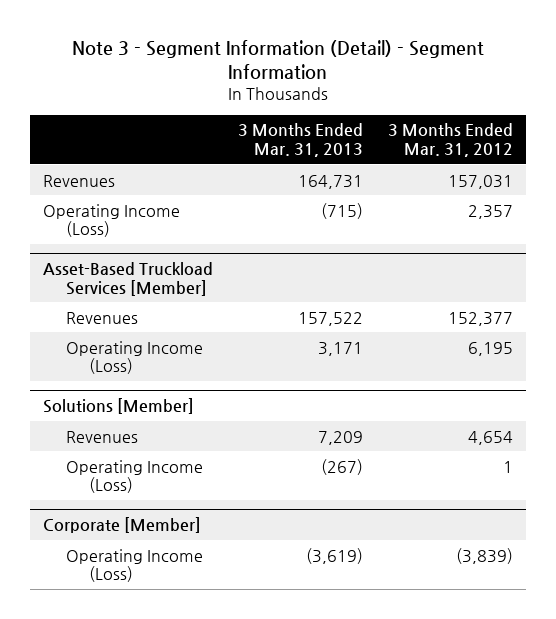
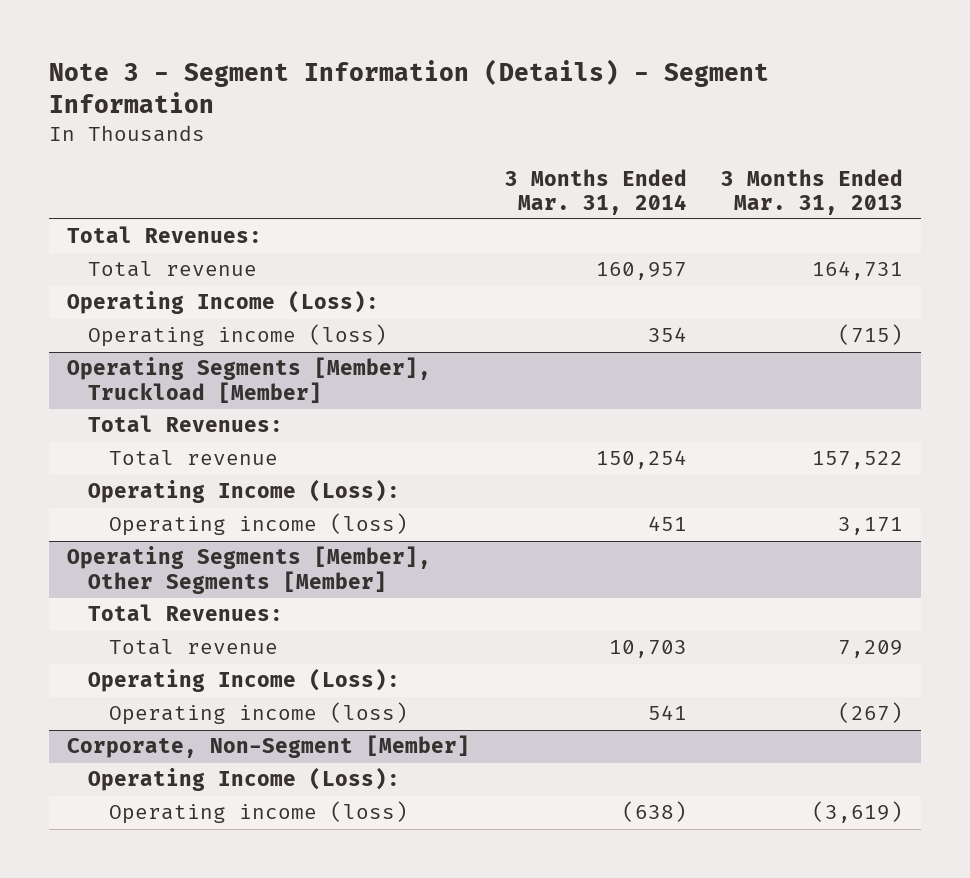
- Note 3 - Segment Information (Detail) - Segment Information
+ Note 3 - Segment Information (Details) - Segment Information
- | 3 Months Ended Mar. 31, 2013 | 3 Months Ended Mar. 31, 2012
+ | 3 Months Ended Mar. 31, 2014 | 3 Months Ended Mar. 31, 2013
- Revenues | 164,731 | 157,031
- Operating Income (Loss) | (715) | 2,357
- Asset-Based Truckload Services [Member]
- Revenues | 157,522 | 152,377
- Operating Income (Loss) | 3,171 | 6,195
- Solutions [Member]
- Revenues | 7,209 | 4,654
- Operating Income (Loss) | (267) | 1
- Corporate [Member]
- Operating Income (Loss) | (3,619) | (3,839)
+ Total Revenues:
+ Total revenue | 160,957 | 164,731
+ Operating Income (Loss):
+ Operating income (loss) | 354 | (715)
+ Operating Segments [Member], Truckload [Member]
+ Total Revenues:
+ Total revenue | 150,254 | 157,522
+ Operating Income (Loss):
+ Operating income (loss) | 451 | 3,171
+ Operating Segments [Member], Other Segments [Member]
+ Total Revenues:
+ Total revenue | 10,703 | 7,209
+ Operating Income (Loss):
+ Operating income (loss) | 541 | (267)
+ Corporate, Non-Segment [Member]
+ Operating Income (Loss):
+ Operating income (loss) | (638) | (3,619)

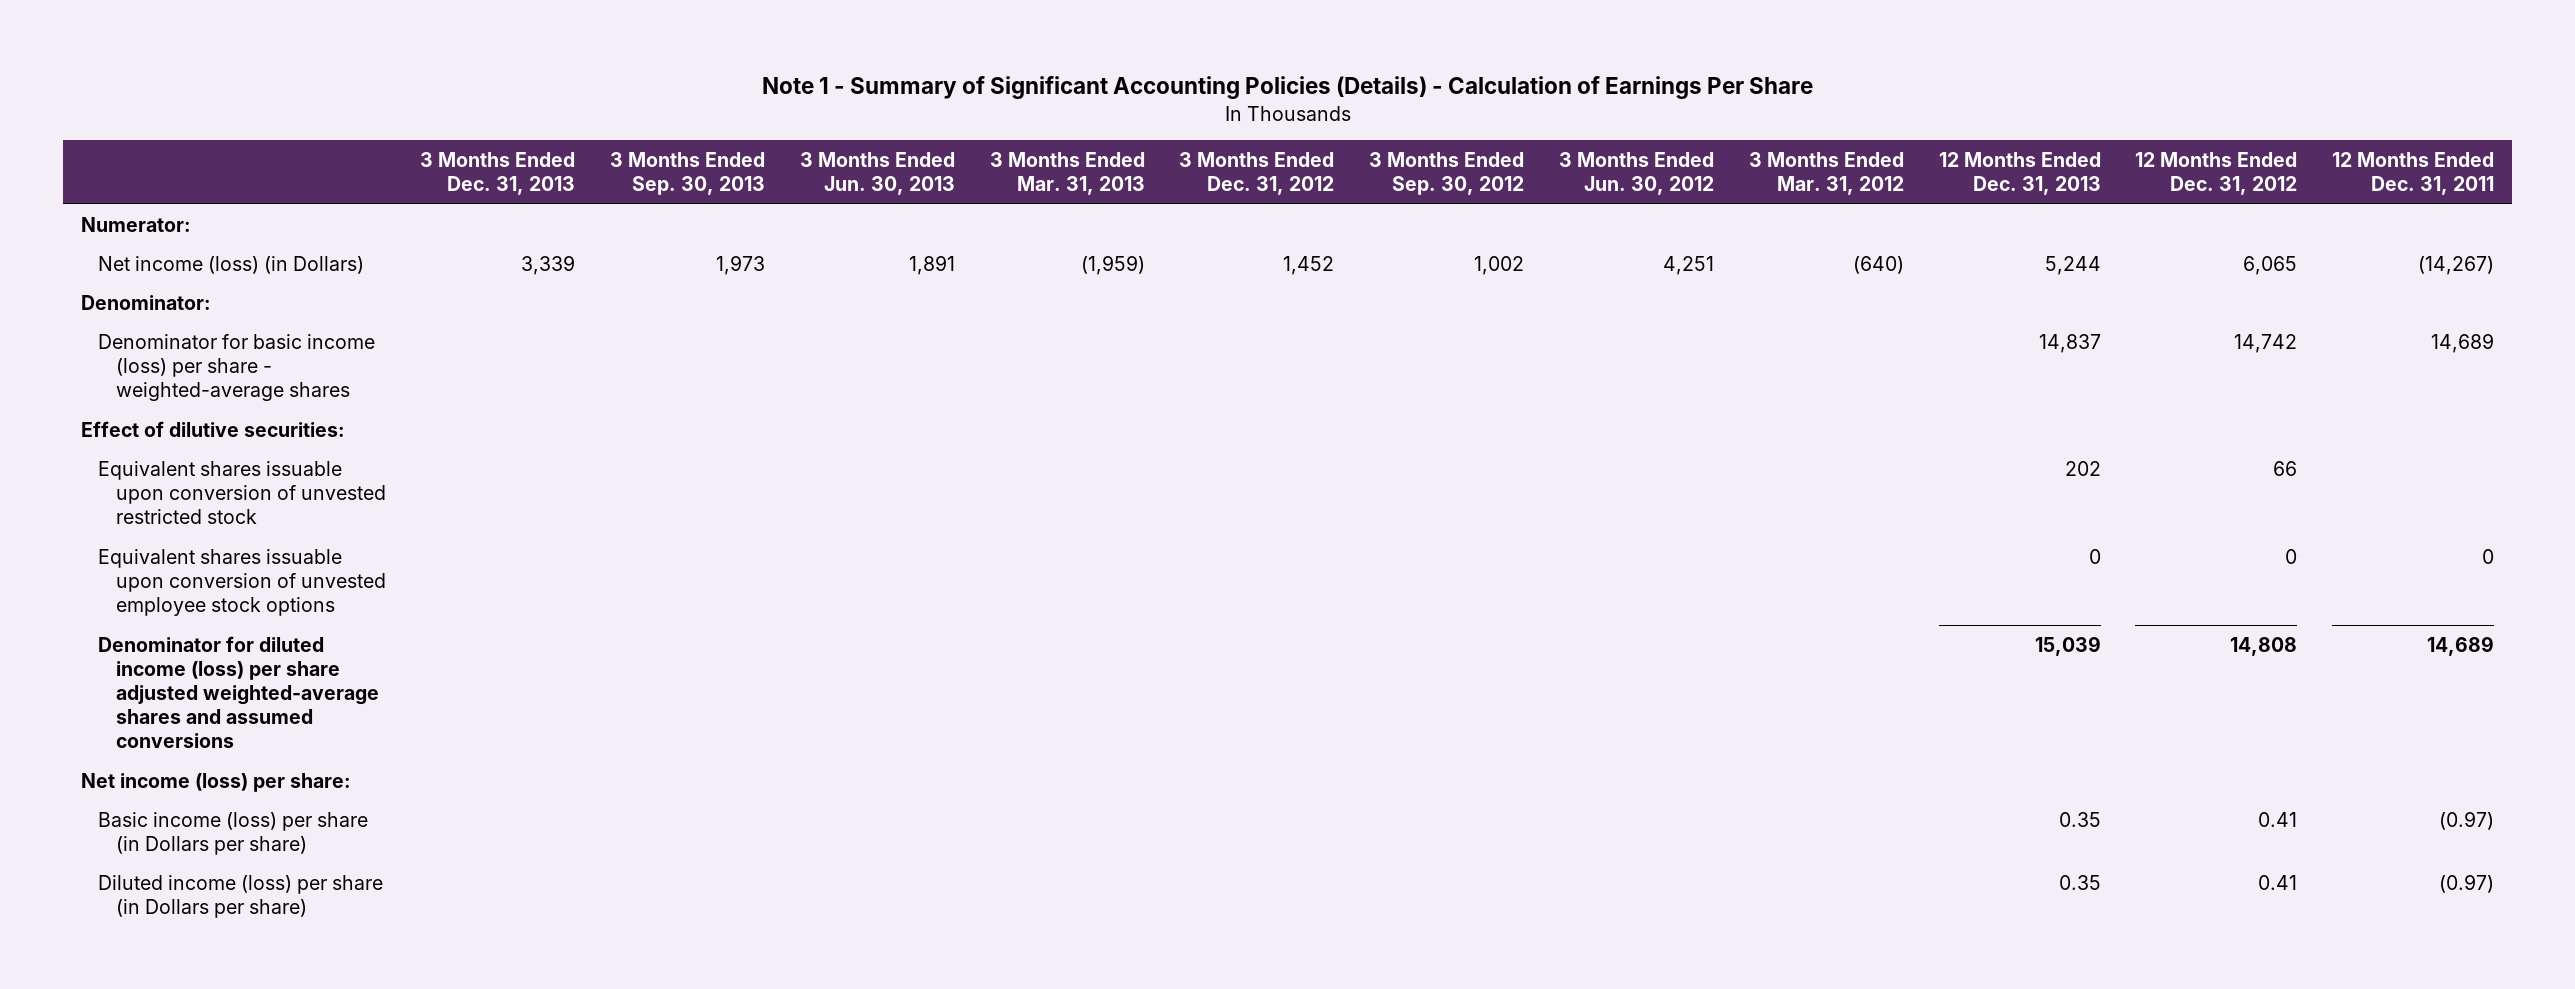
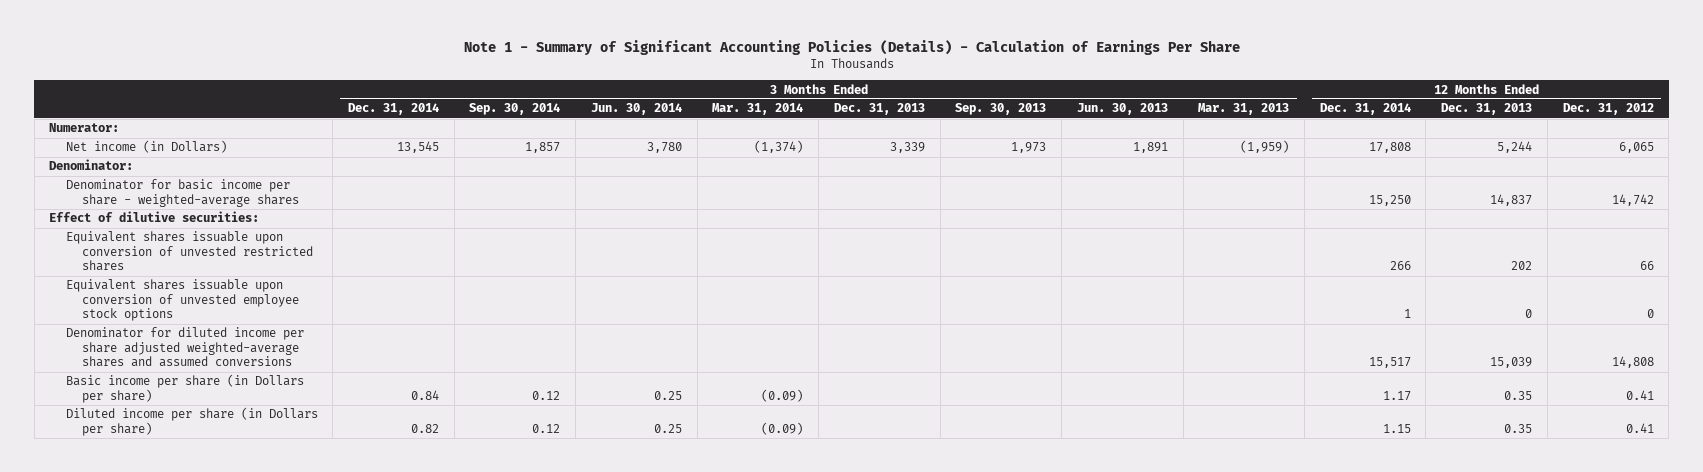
- | 3 Months Ended Dec. 31, 2013 | 3 Months Ended Sep. 30, 2013 | 3 Months Ended Jun. 30, 2013 | 3 Months Ended Mar. 31, 2013 | 3 Months Ended Dec. 31, 2012 | 3 Months Ended Sep. 30, 2012 | 3 Months Ended Jun. 30, 2012 | 3 Months Ended Mar. 31, 2012 | 12 Months Ended Dec. 31, 2013 | 12 Months Ended Dec. 31, 2012 | 12 Months Ended Dec. 31, 2011
+ | 3 Months Ended Dec. 31, 2014 | 3 Months Ended Sep. 30, 2014 | 3 Months Ended Jun. 30, 2014 | 3 Months Ended Mar. 31, 2014 | 3 Months Ended Dec. 31, 2013 | 3 Months Ended Sep. 30, 2013 | 3 Months Ended Jun. 30, 2013 | 3 Months Ended Mar. 31, 2013 | 12 Months Ended Dec. 31, 2014 | 12 Months Ended Dec. 31, 2013 | 12 Months Ended Dec. 31, 2012
- Net income (loss) (in Dollars) | 3,339 | 1,973 | 1,891 | (1,959) | 1,452 | 1,002 | 4,251 | (640) | 5,244 | 6,065 | (14,267)
+ Net income (in Dollars) | 13,545 | 1,857 | 3,780 | (1,374) | 3,339 | 1,973 | 1,891 | (1,959) | 17,808 | 5,244 | 6,065
- Denominator for basic income (loss) per share - weighted-average shares | | | | | | | | | 14,837 | 14,742 | 14,689
+ Denominator for basic income per share - weighted-average shares | | | | | | | | | 15,250 | 14,837 | 14,742
- Equivalent shares issuable upon conversion of unvested restricted stock | | | | | | | | | 202 | 66 |
+ Equivalent shares issuable upon conversion of unvested restricted shares | | | | | | | | | 266 | 202 | 66
- Denominator for diluted income (loss) per share adjusted weighted-average shares and assumed conversions | | | | | | | | | 15,039 | 14,808 | 14,689
- Net income (loss) per share:
- Basic income (loss) per share (in Dollars per share) | | | | | | | | | 0.35 | 0.41 | (0.97)
- Diluted income (loss) per share (in Dollars per share) | | | | | | | | | 0.35 | 0.41 | (0.97)
+ Denominator for diluted income per share adjusted weighted-average shares and assumed conversions | | | | | | | | | 15,517 | 15,039 | 14,808
+ Basic income per share (in Dollars per share) | 0.84 | 0.12 | 0.25 | (0.09) | | | | | 1.17 | 0.35 | 0.41
+ Diluted income per share (in Dollars per share) | 0.82 | 0.12 | 0.25 | (0.09) | | | | | 1.15 | 0.35 | 0.41

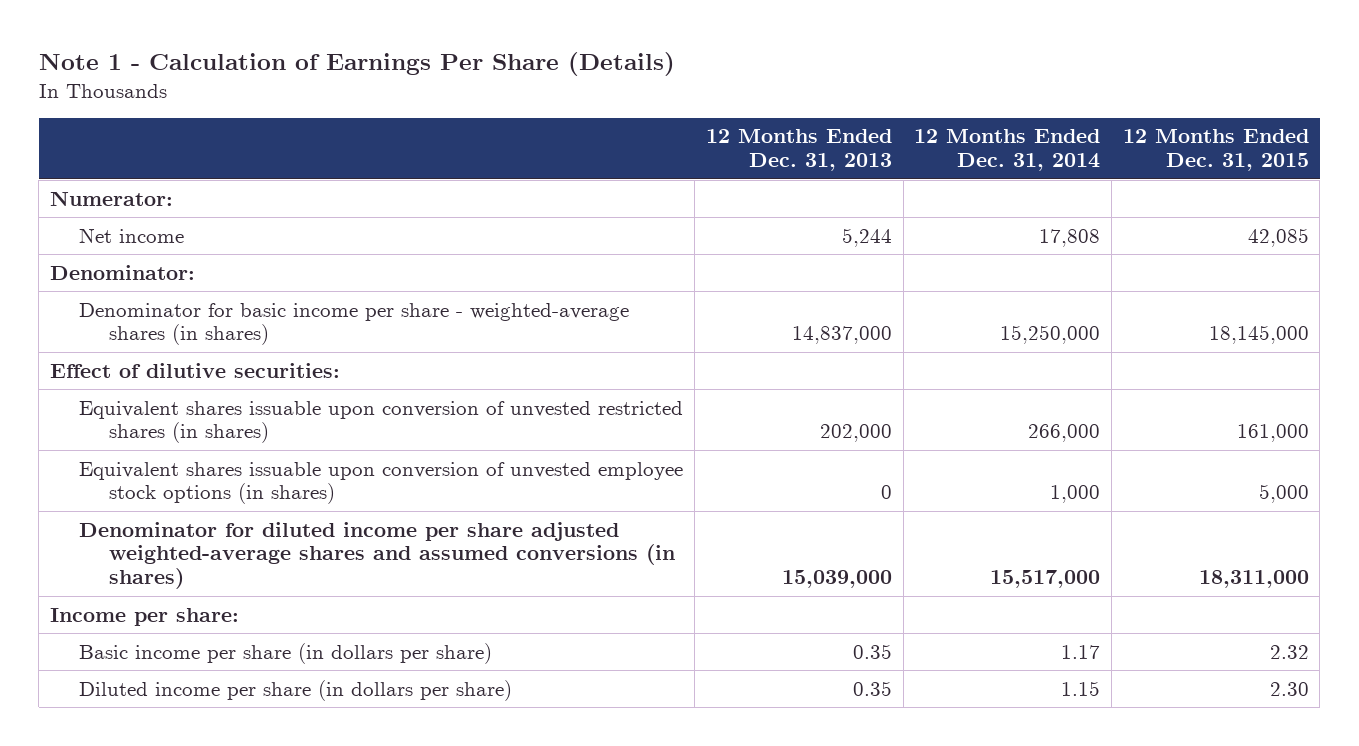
- Note 1 - Summary of Significant Accounting Policies (Details) - Calculation of Earnings Per Share
+ Note 1 - Calculation of Earnings Per Share (Details)
- | 3 Months Ended Dec. 31, 2014 | 3 Months Ended Sep. 30, 2014 | 3 Months Ended Jun. 30, 2014 | 3 Months Ended Mar. 31, 2014 | 3 Months Ended Dec. 31, 2013 | 3 Months Ended Sep. 30, 2013 | 3 Months Ended Jun. 30, 2013 | 3 Months Ended Mar. 31, 2013 | 12 Months Ended Dec. 31, 2014 | 12 Months Ended Dec. 31, 2013 | 12 Months Ended Dec. 31, 2012
+ | 12 Months Ended Dec. 31, 2013 | 12 Months Ended Dec. 31, 2014 | 12 Months Ended Dec. 31, 2015
- Net income (in Dollars) | 13,545 | 1,857 | 3,780 | (1,374) | 3,339 | 1,973 | 1,891 | (1,959) | 17,808 | 5,244 | 6,065
+ Net income | 5,244 | 17,808 | 42,085
- Denominator for basic income per share - weighted-average shares | | | | | | | | | 15,250 | 14,837 | 14,742
+ Denominator for basic income per share - weighted-average shares (in shares) | 14,837,000 | 15,250,000 | 18,145,000
- Equivalent shares issuable upon conversion of unvested restricted shares | | | | | | | | | 266 | 202 | 66
- Equivalent shares issuable upon conversion of unvested employee stock options | | | | | | | | | 1 | 0 | 0
- Denominator for diluted income per share adjusted weighted-average shares and assumed conversions | | | | | | | | | 15,517 | 15,039 | 14,808
- Basic income per share (in Dollars per share) | 0.84 | 0.12 | 0.25 | (0.09) | | | | | 1.17 | 0.35 | 0.41
- Diluted income per share (in Dollars per share) | 0.82 | 0.12 | 0.25 | (0.09) | | | | | 1.15 | 0.35 | 0.41
+ Equivalent shares issuable upon conversion of unvested restricted shares (in shares) | 202,000 | 266,000 | 161,000
+ Equivalent shares issuable upon conversion of unvested employee stock options (in shares) | 0 | 1,000 | 5,000
+ Denominator for diluted income per share adjusted weighted-average shares and assumed conversions (in shares) | 15,039,000 | 15,517,000 | 18,311,000
+ Income per share:
+ Basic income per share (in dollars per share) | 0.35 | 1.17 | 2.32
+ Diluted income per share (in dollars per share) | 0.35 | 1.15 | 2.30

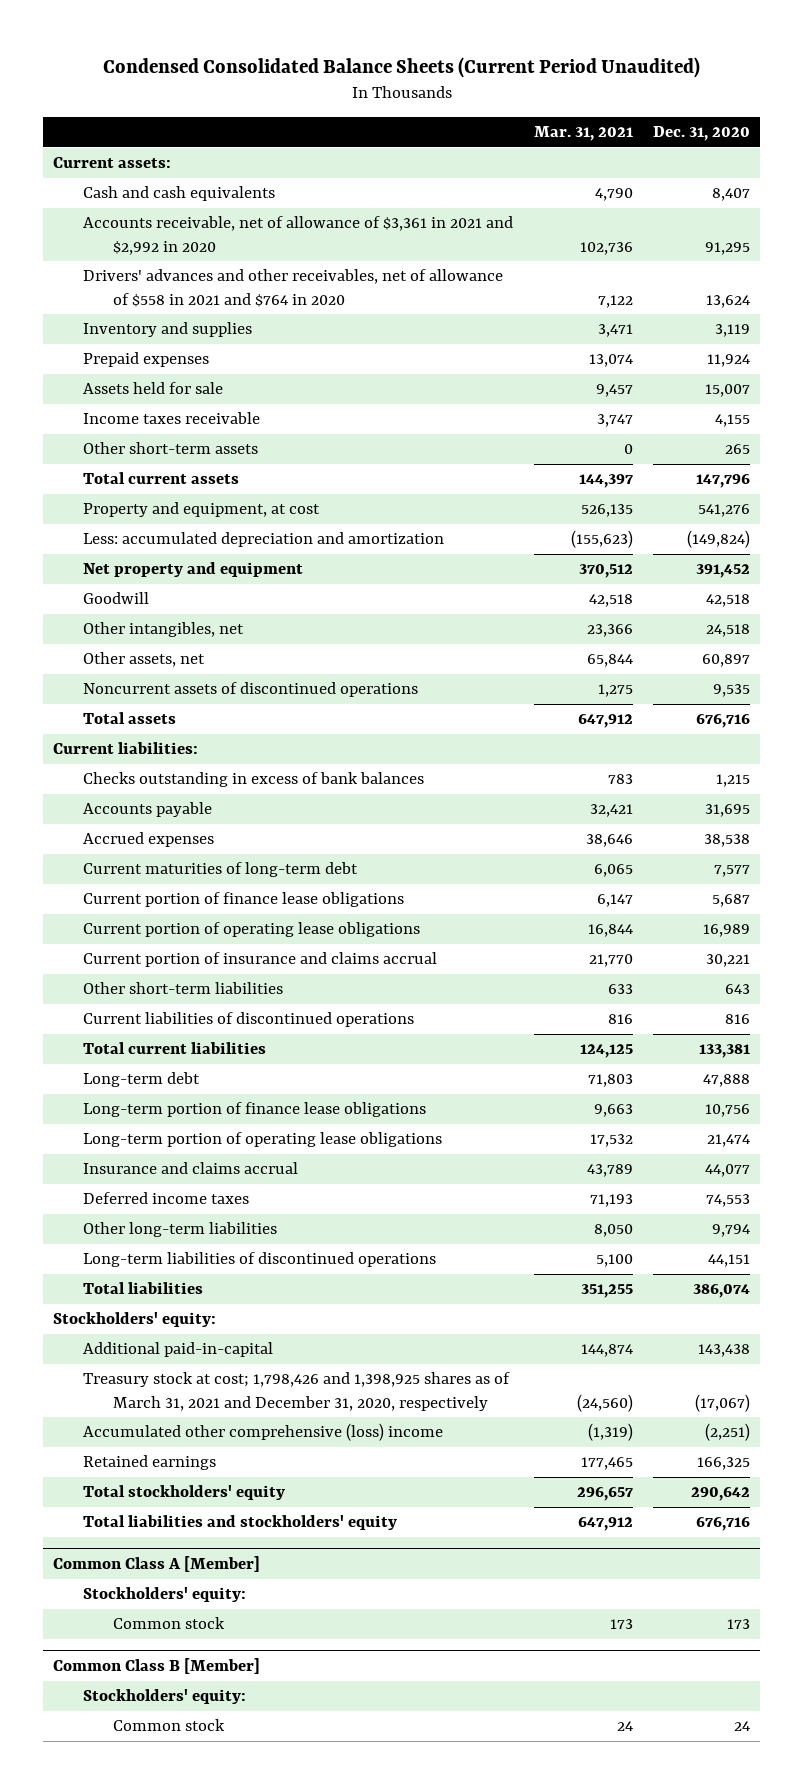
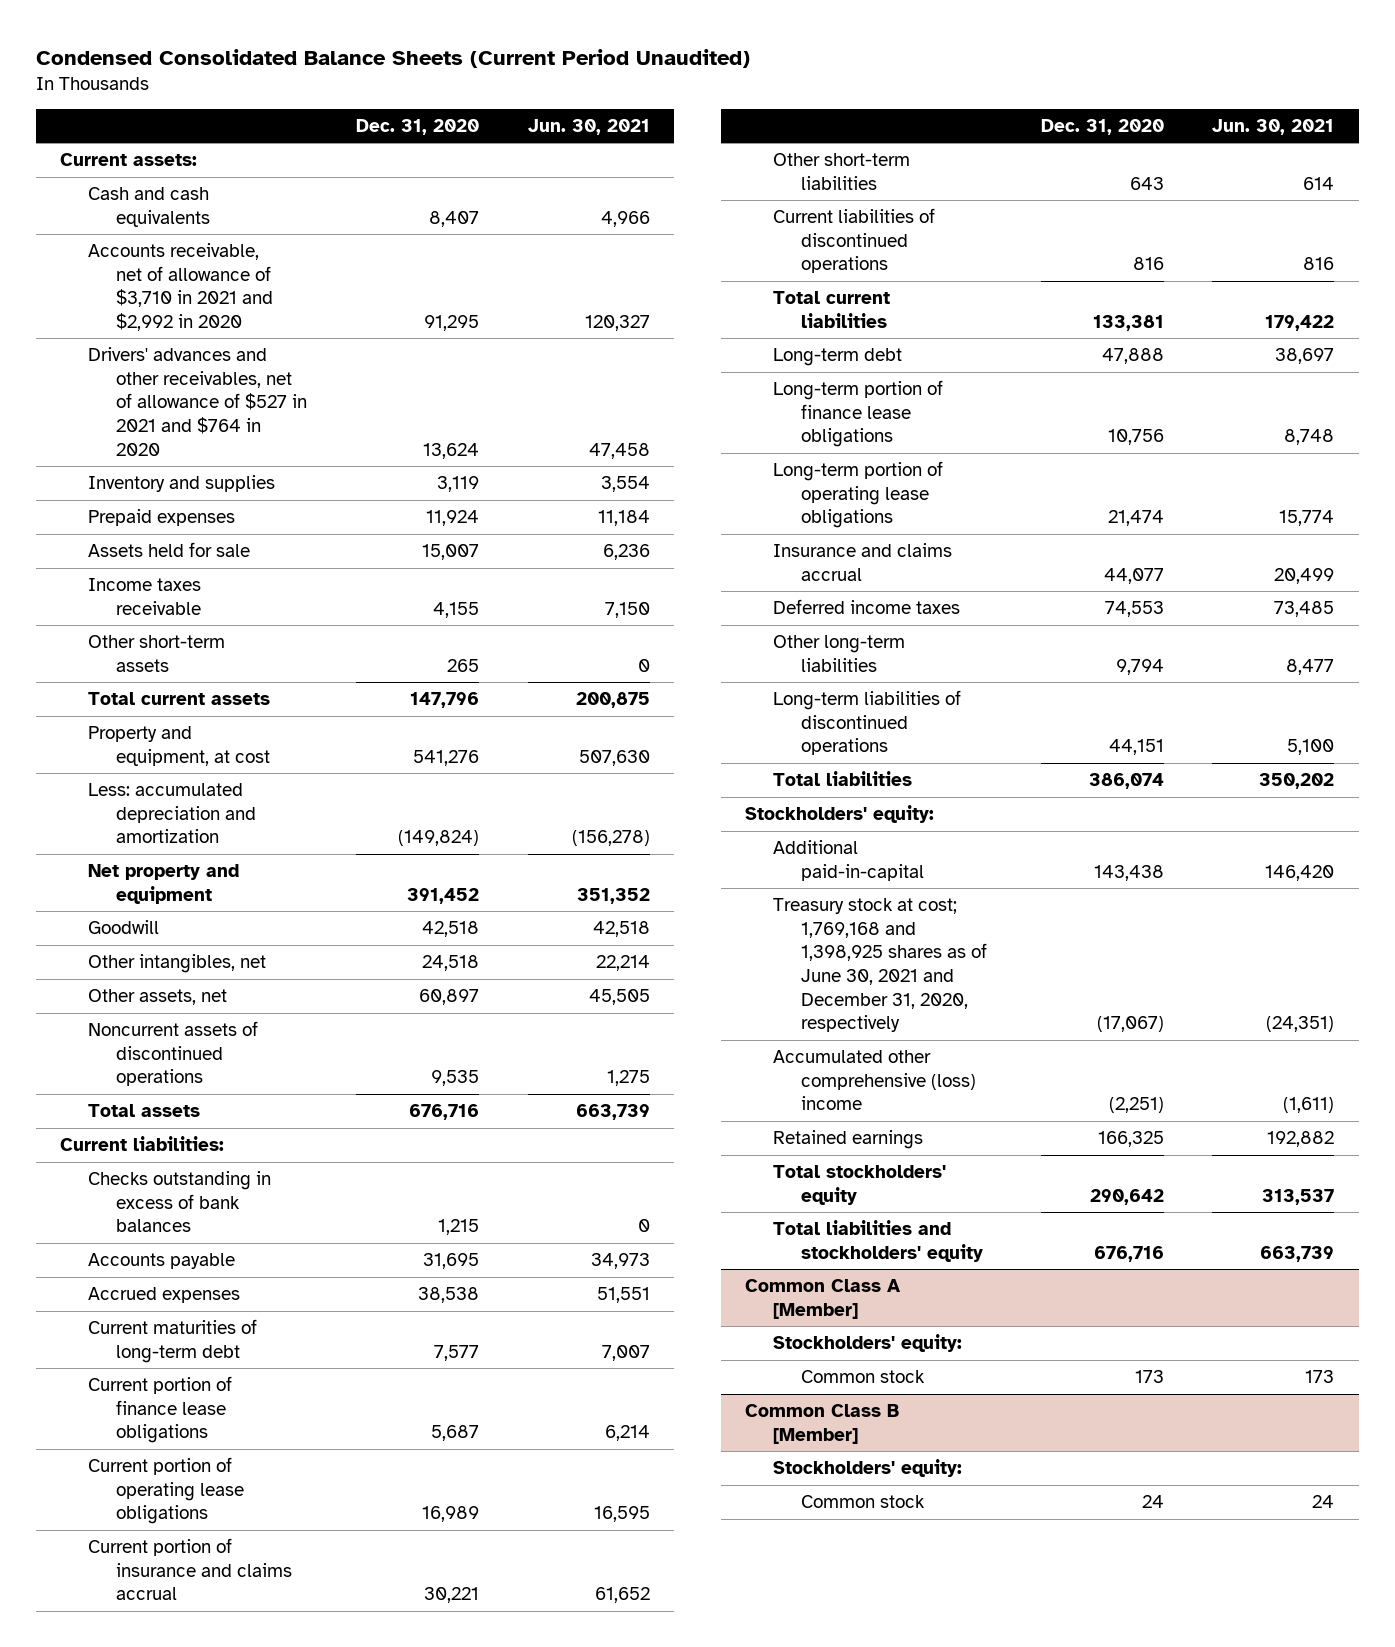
- | Mar. 31, 2021 | Dec. 31, 2020
+ | Dec. 31, 2020 | Jun. 30, 2021
- Accounts receivable, net of allowance of $3,361 in 2021 and $2,992 in 2020 | 102,736 | 91,295
- Drivers' advances and other receivables, net of allowance of $558 in 2021 and $764 in 2020 | 7,122 | 13,624
+ Accounts receivable, net of allowance of $3,710 in 2021 and $2,992 in 2020 | 91,295 | 120,327
+ Drivers' advances and other receivables, net of allowance of $527 in 2021 and $764 in 2020 | 13,624 | 47,458
- Treasury stock at cost; 1,798,426 and 1,398,925 shares as of March 31, 2021 and December 31, 2020, respectively | (24,560) | (17,067)
+ Treasury stock at cost; 1,769,168 and 1,398,925 shares as of June 30, 2021 and December 31, 2020, respectively | (17,067) | (24,351)

